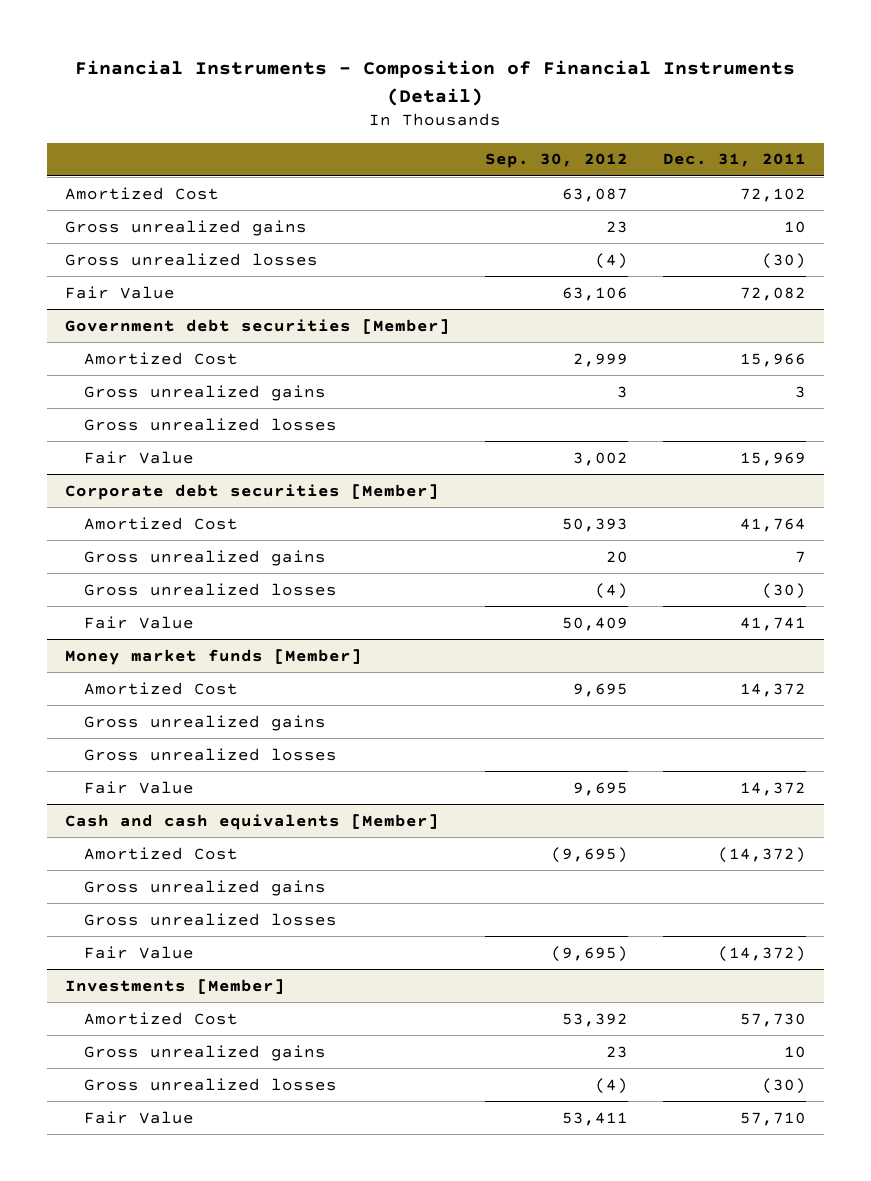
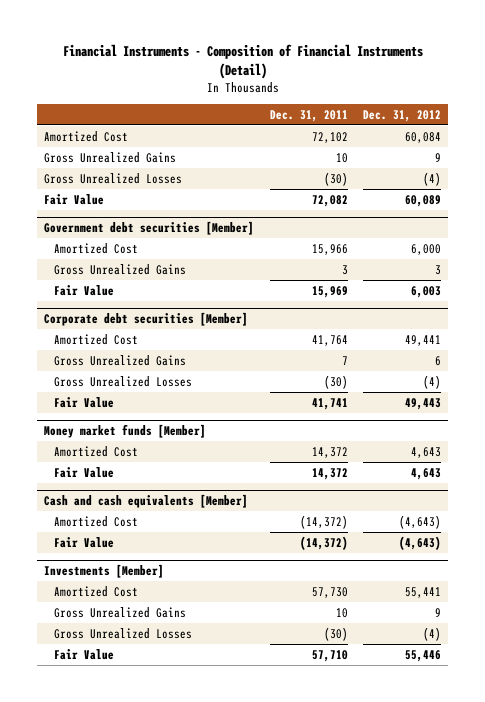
- | Sep. 30, 2012 | Dec. 31, 2011
+ | Dec. 31, 2011 | Dec. 31, 2012
- Gross unrealized gains | 23 | 10
- Gross unrealized losses | (4) | (30)
+ Gross Unrealized Gains | 10 | 9
+ Gross Unrealized Losses | (30) | (4)
@ Government debt securities [Member]
- Gross unrealized gains | 3 | 3
- Gross unrealized losses
+ Gross Unrealized Gains | 3 | 3
@ Corporate debt securities [Member]
- Gross unrealized gains | 20 | 7
- Gross unrealized losses | (4) | (30)
+ Gross Unrealized Gains | 7 | 6
+ Gross Unrealized Losses | (30) | (4)
@ Money market funds [Member]
- Gross unrealized gains
- Gross unrealized losses
@ Cash and cash equivalents [Member]
- Gross unrealized gains
- Gross unrealized losses
@ Investments [Member]
- Gross unrealized gains | 23 | 10
- Gross unrealized losses | (4) | (30)
+ Gross Unrealized Gains | 10 | 9
+ Gross Unrealized Losses | (30) | (4)

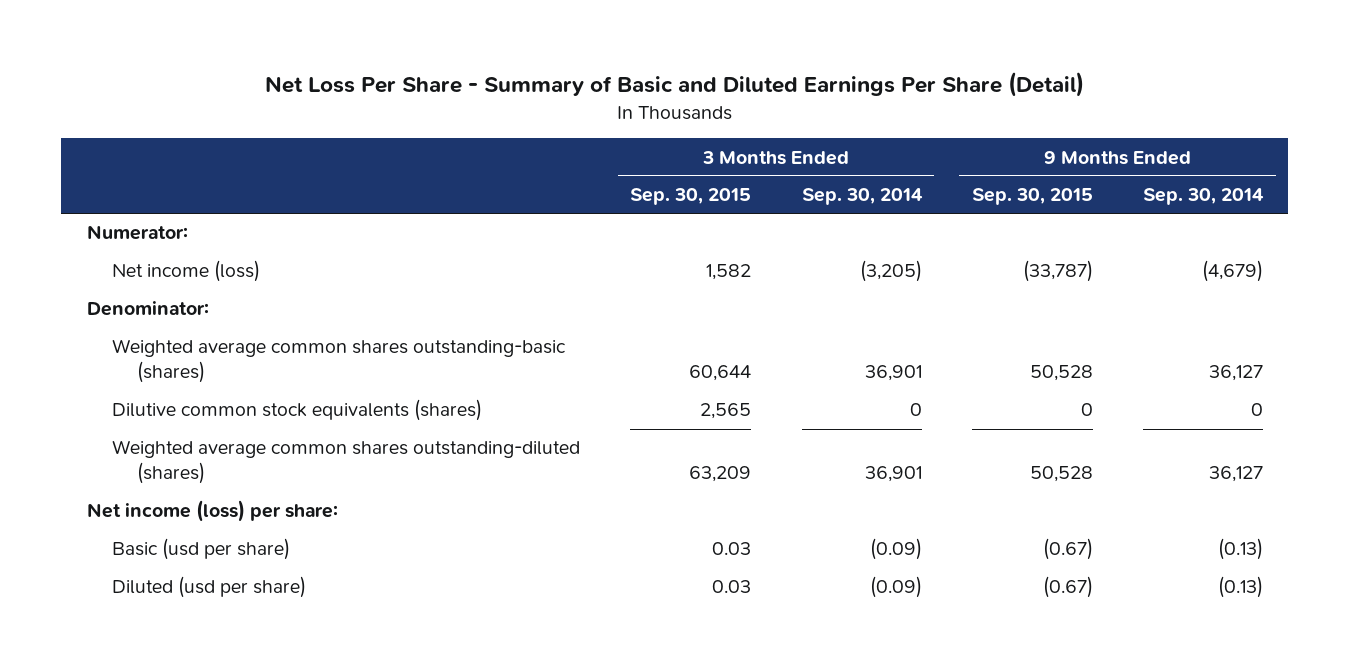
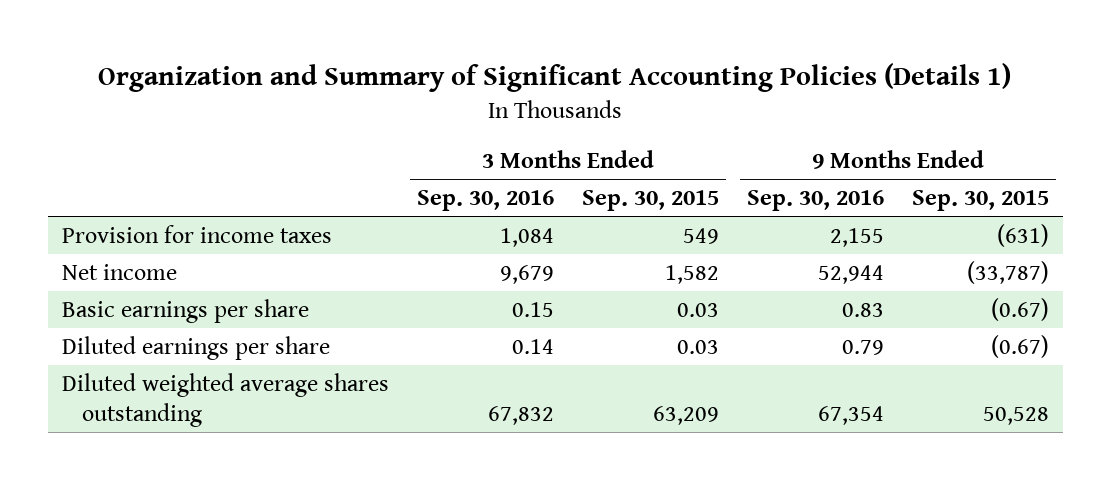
- Net Loss Per Share - Summary of Basic and Diluted Earnings Per Share (Detail)
+ Organization and Summary of Significant Accounting Policies (Details 1)
- | 3 Months Ended Sep. 30, 2015 | 3 Months Ended Sep. 30, 2014 | 9 Months Ended Sep. 30, 2015 | 9 Months Ended Sep. 30, 2014
+ | 3 Months Ended Sep. 30, 2016 | 3 Months Ended Sep. 30, 2015 | 9 Months Ended Sep. 30, 2016 | 9 Months Ended Sep. 30, 2015
- Numerator:
- Net income (loss) | 1,582 | (3,205) | (33,787) | (4,679)
- Denominator:
- Weighted average common shares outstanding-basic (shares) | 60,644 | 36,901 | 50,528 | 36,127
- Dilutive common stock equivalents (shares) | 2,565 | 0 | 0 | 0
- Weighted average common shares outstanding-diluted (shares) | 63,209 | 36,901 | 50,528 | 36,127
- Net income (loss) per share:
- Basic (usd per share) | 0.03 | (0.09) | (0.67) | (0.13)
- Diluted (usd per share) | 0.03 | (0.09) | (0.67) | (0.13)
+ Provision for income taxes | 1,084 | 549 | 2,155 | (631)
+ Net income | 9,679 | 1,582 | 52,944 | (33,787)
+ Basic earnings per share | 0.15 | 0.03 | 0.83 | (0.67)
+ Diluted earnings per share | 0.14 | 0.03 | 0.79 | (0.67)
+ Diluted weighted average shares outstanding | 67,832 | 63,209 | 67,354 | 50,528

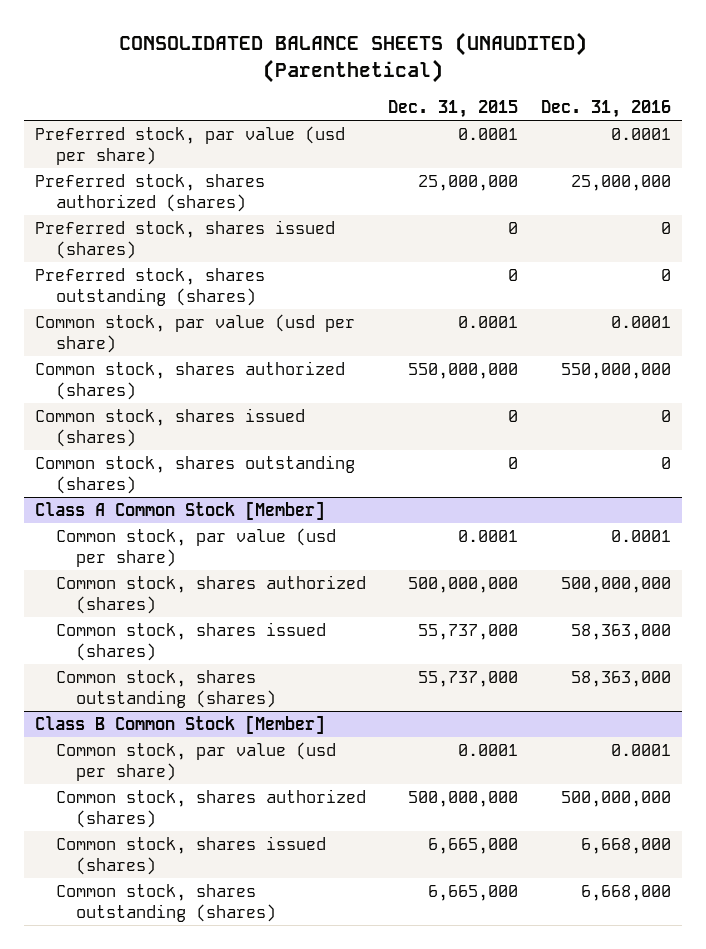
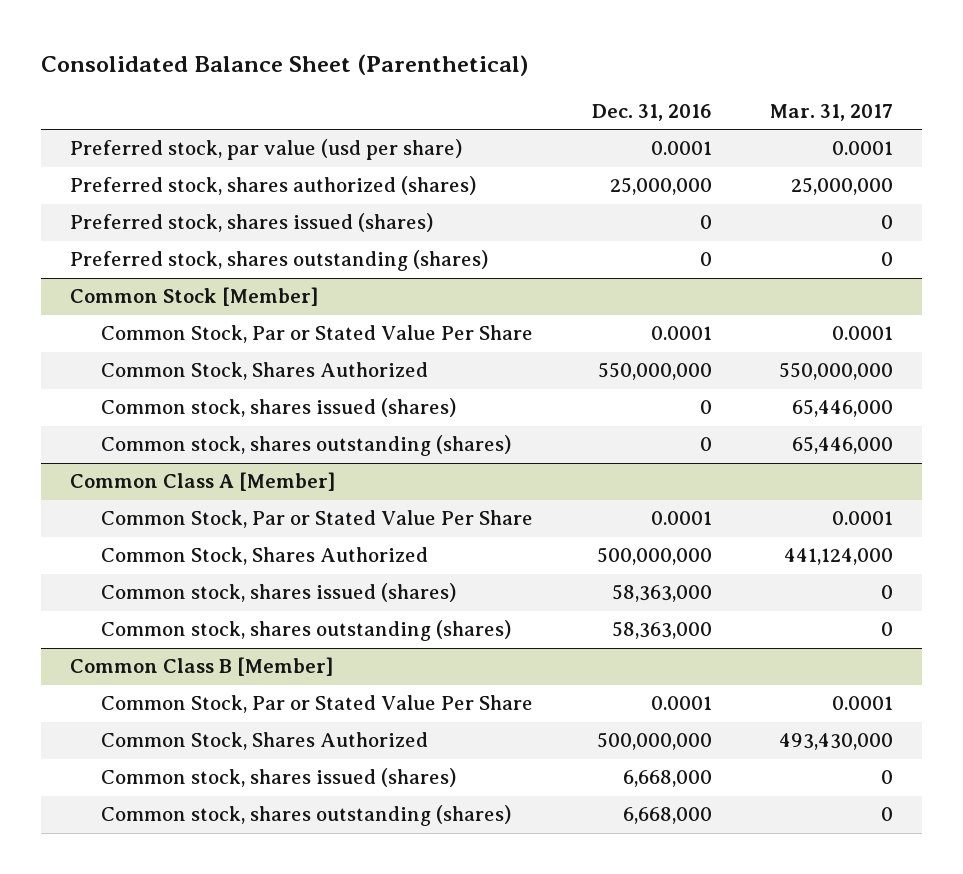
- CONSOLIDATED BALANCE SHEETS (UNAUDITED) (Parenthetical)
+ Consolidated Balance Sheet (Parenthetical)
- | Dec. 31, 2015 | Dec. 31, 2016
+ | Dec. 31, 2016 | Mar. 31, 2017
- Common stock, par value (usd per share) | 0.0001 | 0.0001
- Common stock, shares authorized (shares) | 550,000,000 | 550,000,000
+ Common Stock [Member]
+ Common Stock, Par or Stated Value Per Share | 0.0001 | 0.0001
+ Common Stock, Shares Authorized | 550,000,000 | 550,000,000
- Class A Common Stock [Member]
- Common stock, par value (usd per share) | 0.0001 | 0.0001
- Common stock, shares authorized (shares) | 500,000,000 | 500,000,000
+ Common Class A [Member]
+ Common Stock, Par or Stated Value Per Share | 0.0001 | 0.0001
+ Common Stock, Shares Authorized | 500,000,000 | 441,124,000
- Class B Common Stock [Member]
- Common stock, par value (usd per share) | 0.0001 | 0.0001
- Common stock, shares authorized (shares) | 500,000,000 | 500,000,000
+ Common Class B [Member]
+ Common Stock, Par or Stated Value Per Share | 0.0001 | 0.0001
+ Common Stock, Shares Authorized | 500,000,000 | 493,430,000

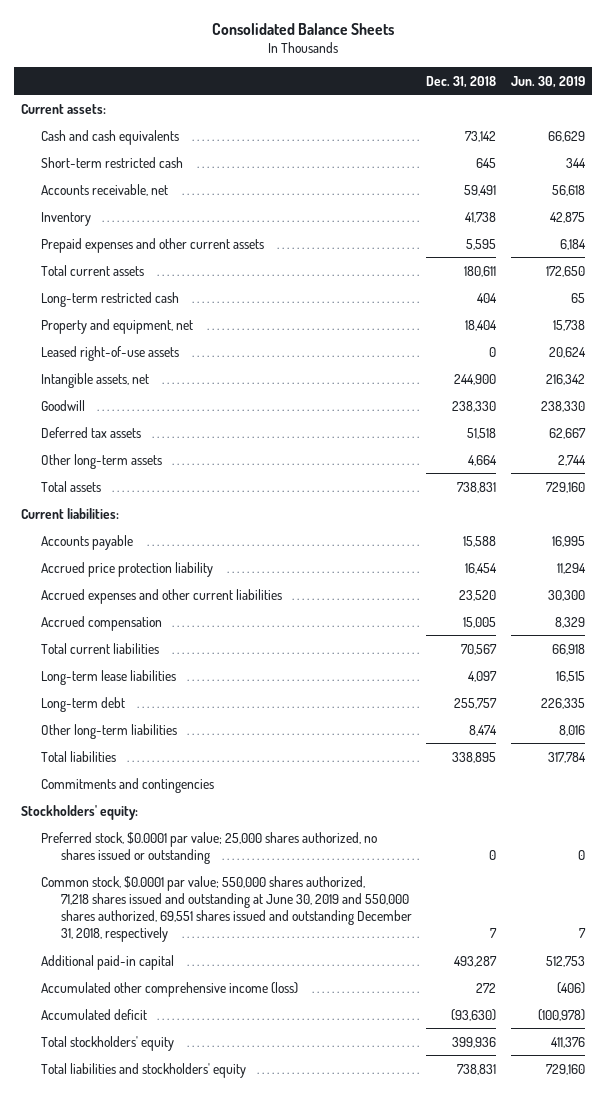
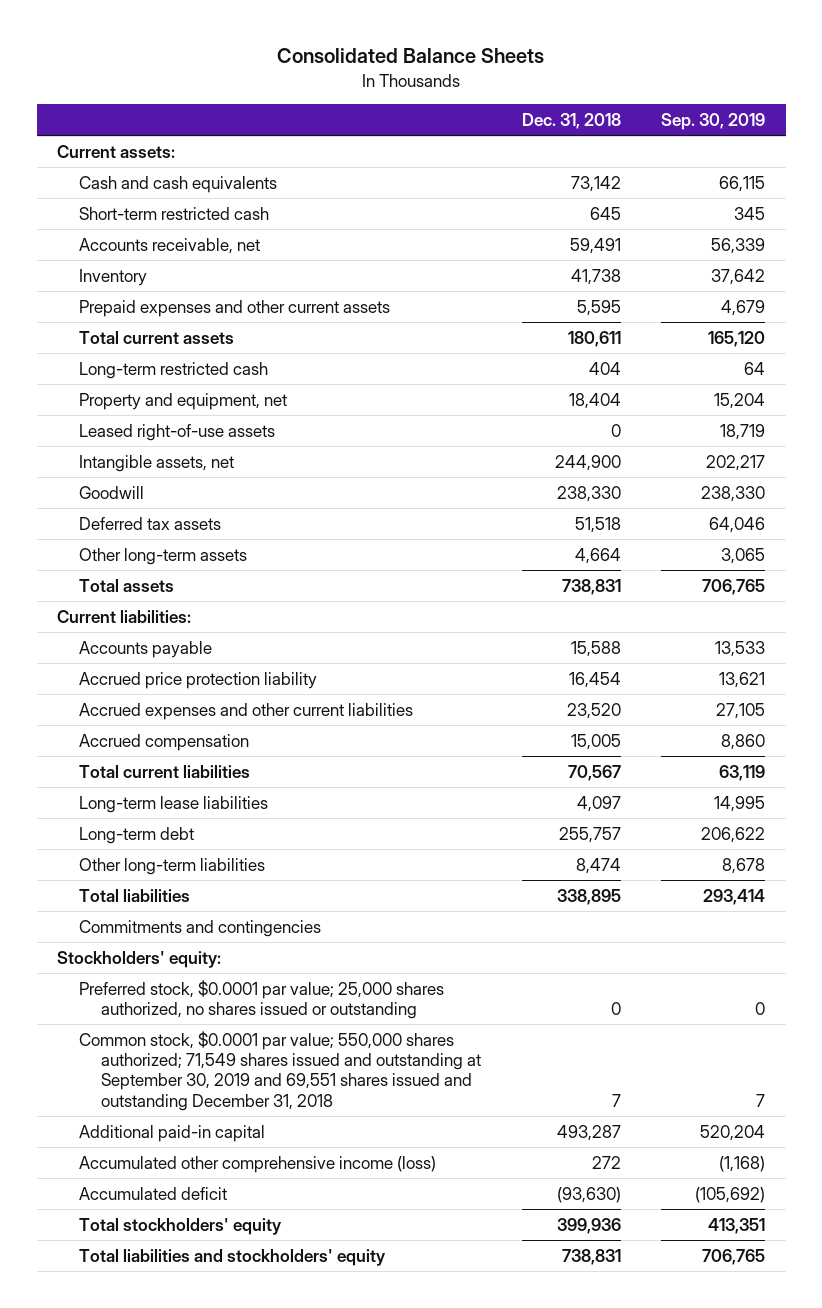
- | Dec. 31, 2018 | Jun. 30, 2019
+ | Dec. 31, 2018 | Sep. 30, 2019
- Common stock, $0.0001 par value; 550,000 shares authorized, 71,218 shares issued and outstanding at June 30, 2019 and 550,000 shares authorized, 69,551 shares issued and outstanding December 31, 2018, respectively | 7 | 7
+ Common stock, $0.0001 par value; 550,000 shares authorized; 71,549 shares issued and outstanding at September 30, 2019 and 69,551 shares issued and outstanding December 31, 2018 | 7 | 7

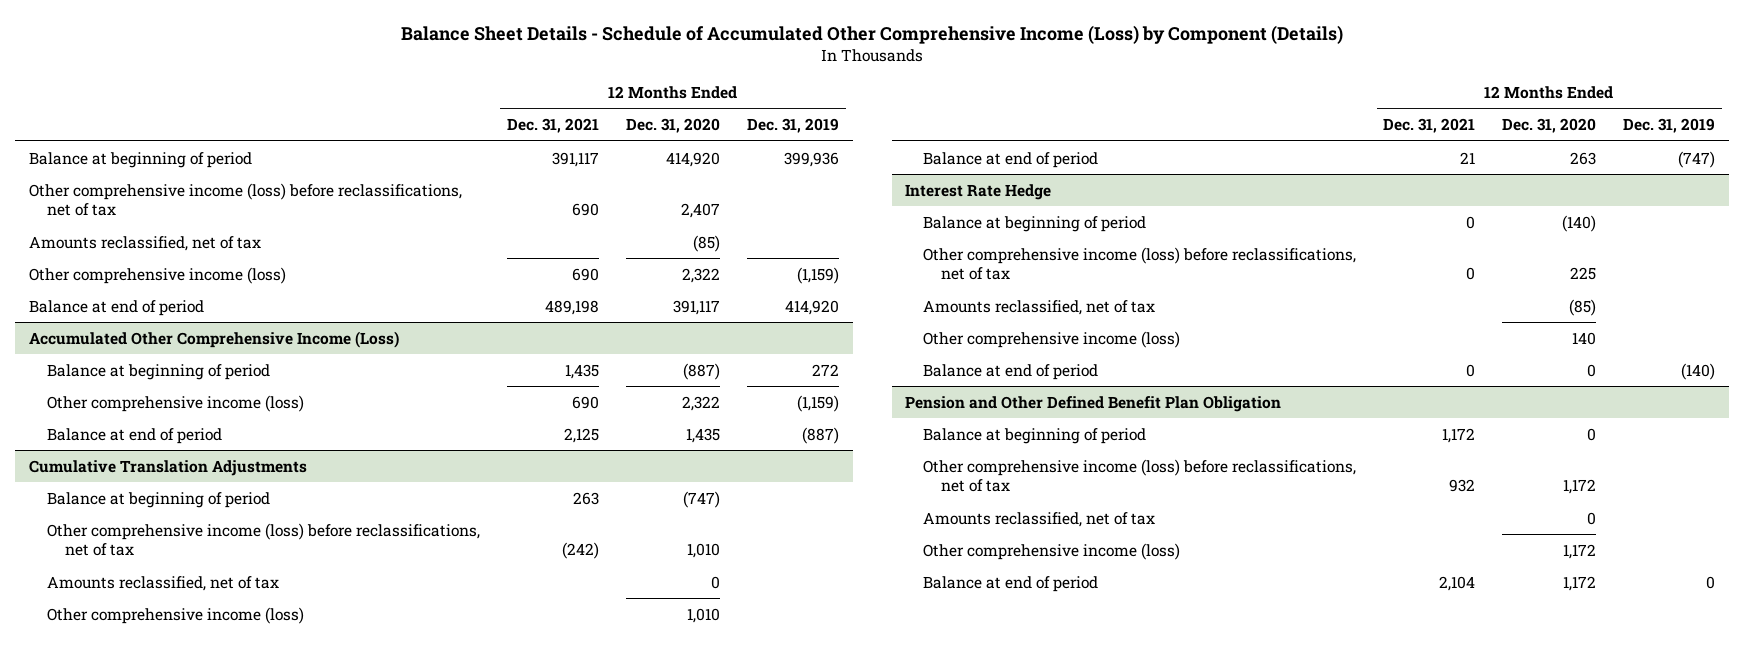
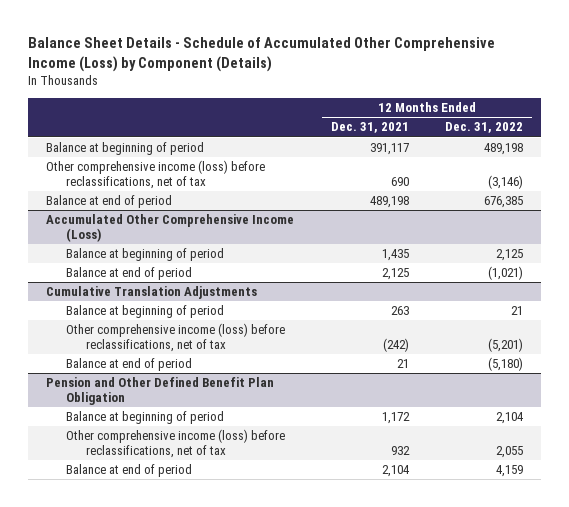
- | 12 Months Ended Dec. 31, 2021 | 12 Months Ended Dec. 31, 2020 | 12 Months Ended Dec. 31, 2019
+ | 12 Months Ended Dec. 31, 2021 | 12 Months Ended Dec. 31, 2022
- Amounts reclassified, net of tax | | (85) |
- Other comprehensive income (loss) | 690 | 2,322 | (1,159)
@ Accumulated Other Comprehensive Income (Loss)
- Other comprehensive income (loss) | 690 | 2,322 | (1,159)
@ Cumulative Translation Adjustments
- Amounts reclassified, net of tax | | 0 |
- Other comprehensive income (loss) | | 1,010 |
- Interest Rate Hedge
- Balance at beginning of period | 0 | (140) |
- Other comprehensive income (loss) before reclassifications, net of tax | 0 | 225 |
- Amounts reclassified, net of tax | | (85) |
- Other comprehensive income (loss) | | 140 |
- Balance at end of period | 0 | 0 | (140)
@ Pension and Other Defined Benefit Plan Obligation
- Amounts reclassified, net of tax | | 0 |
- Other comprehensive income (loss) | | 1,172 |

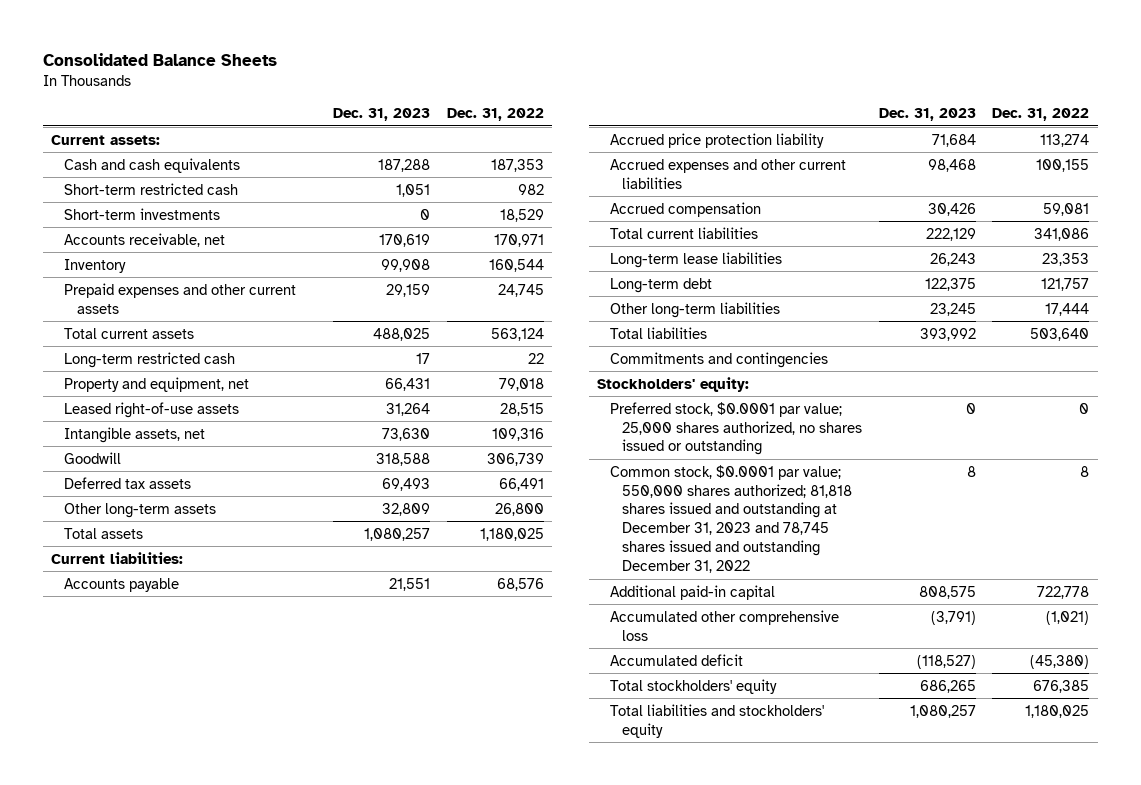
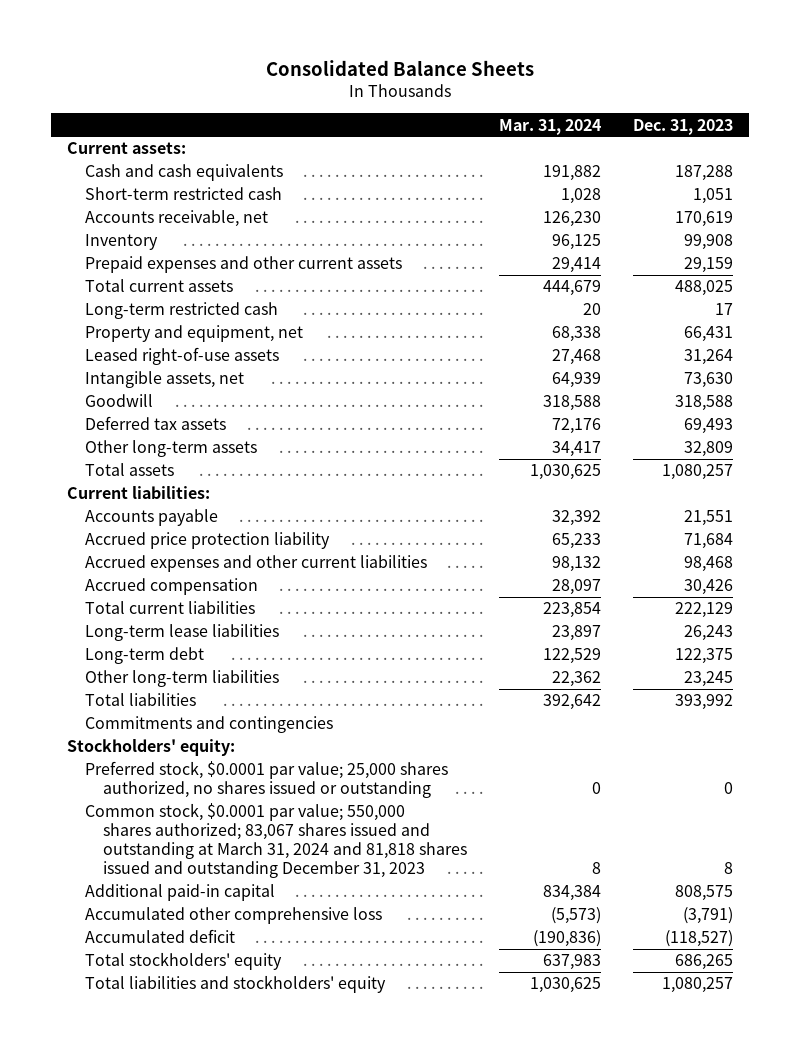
- | Dec. 31, 2023 | Dec. 31, 2022
+ | Mar. 31, 2024 | Dec. 31, 2023
- Short-term investments | 0 | 18,529
- Common stock, $0.0001 par value; 550,000 shares authorized; 81,818 shares issued and outstanding at December 31, 2023 and 78,745 shares issued and outstanding December 31, 2022 | 8 | 8
+ Common stock, $0.0001 par value; 550,000 shares authorized; 83,067 shares issued and outstanding at March 31, 2024 and 81,818 shares issued and outstanding December 31, 2023 | 8 | 8

